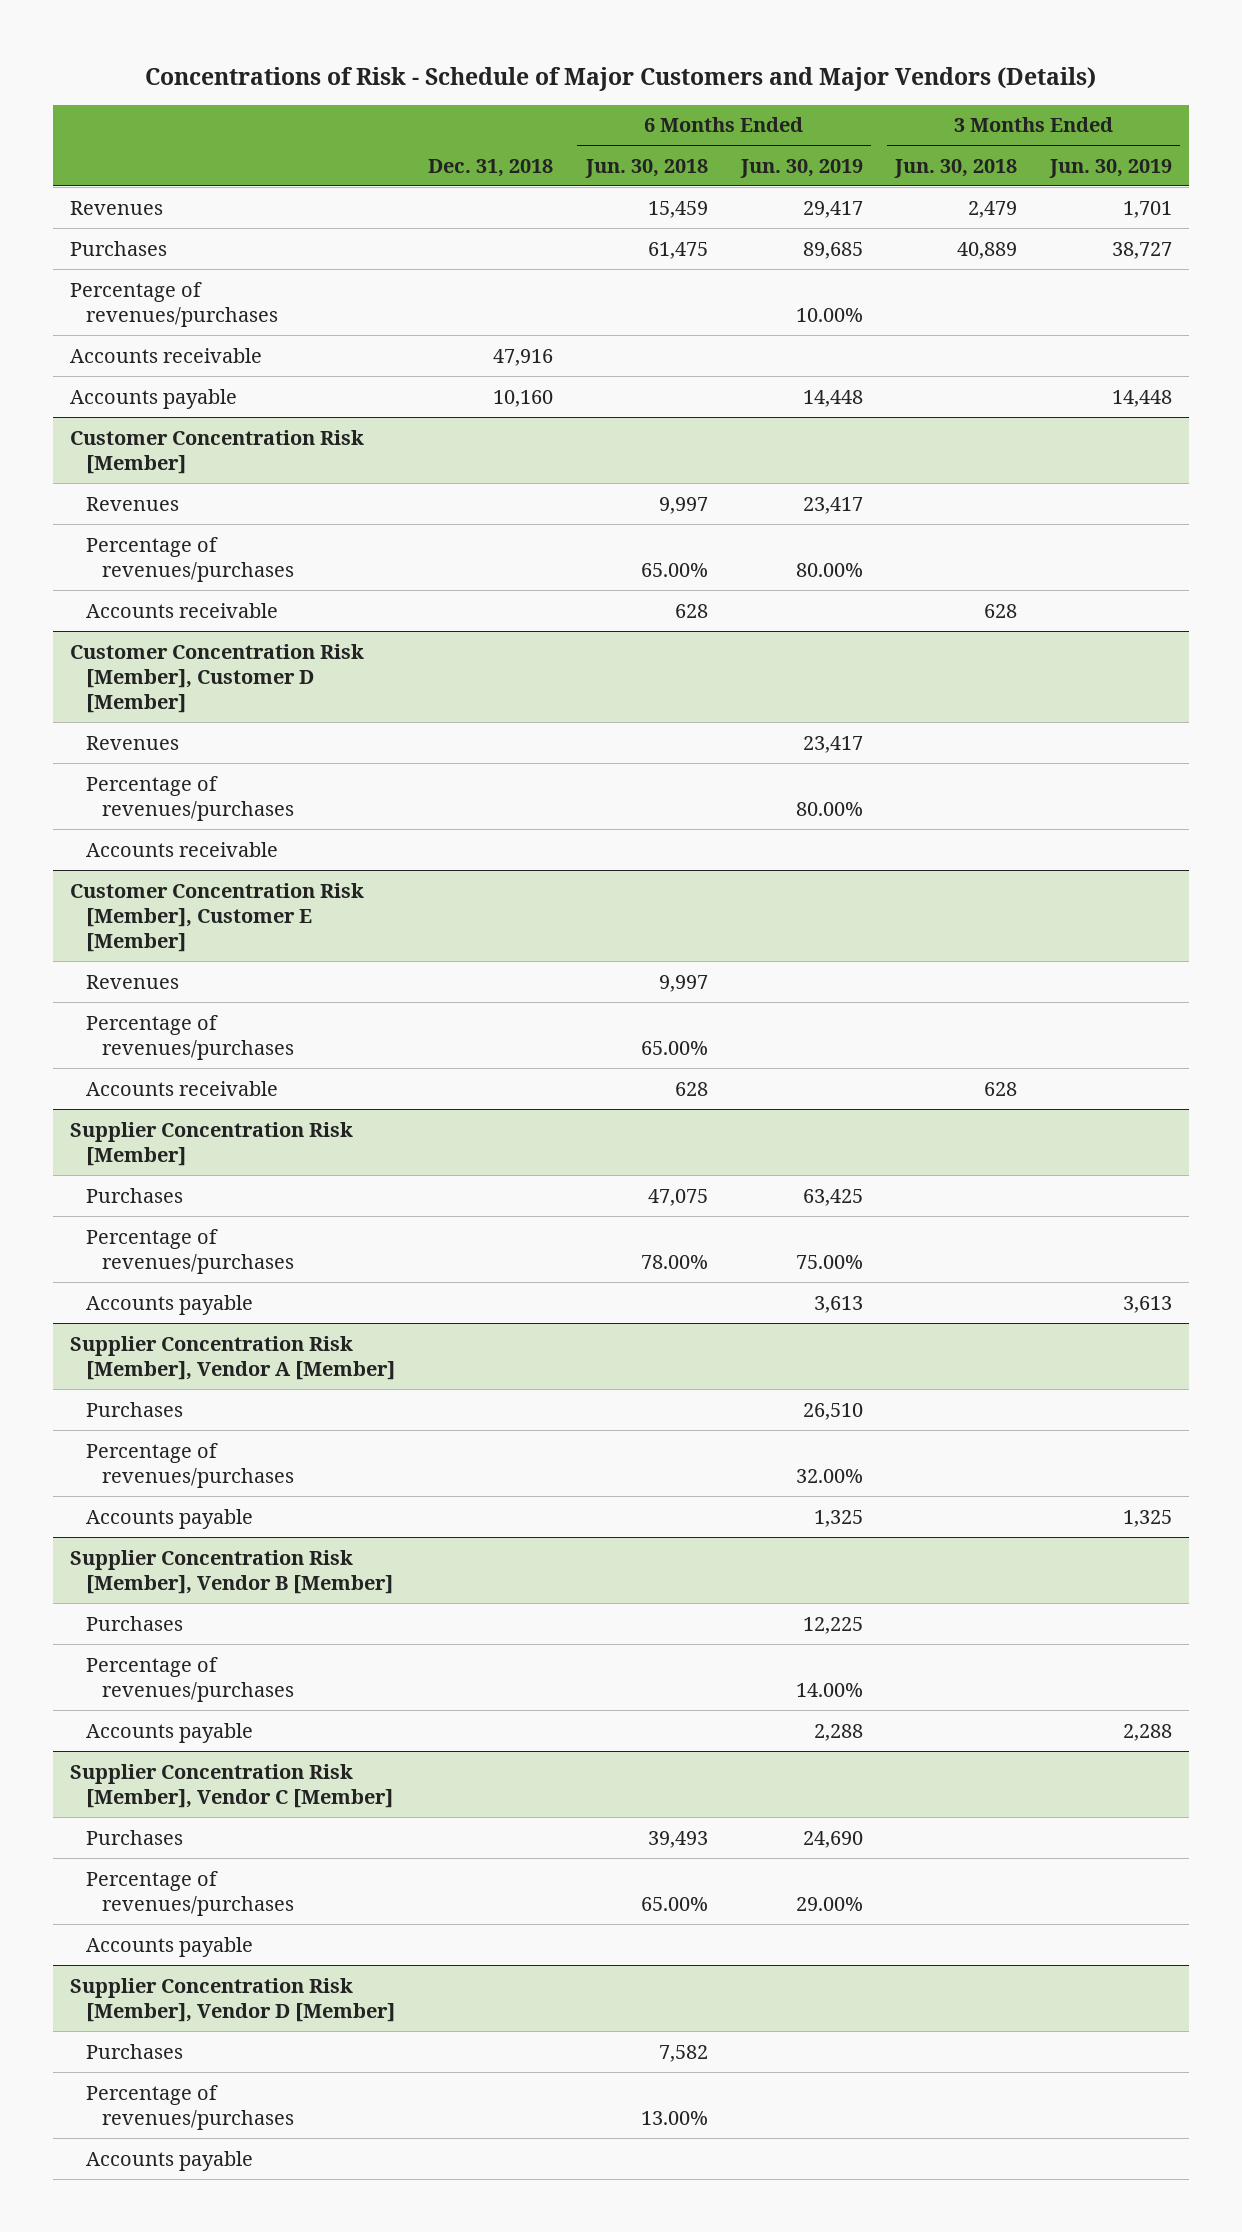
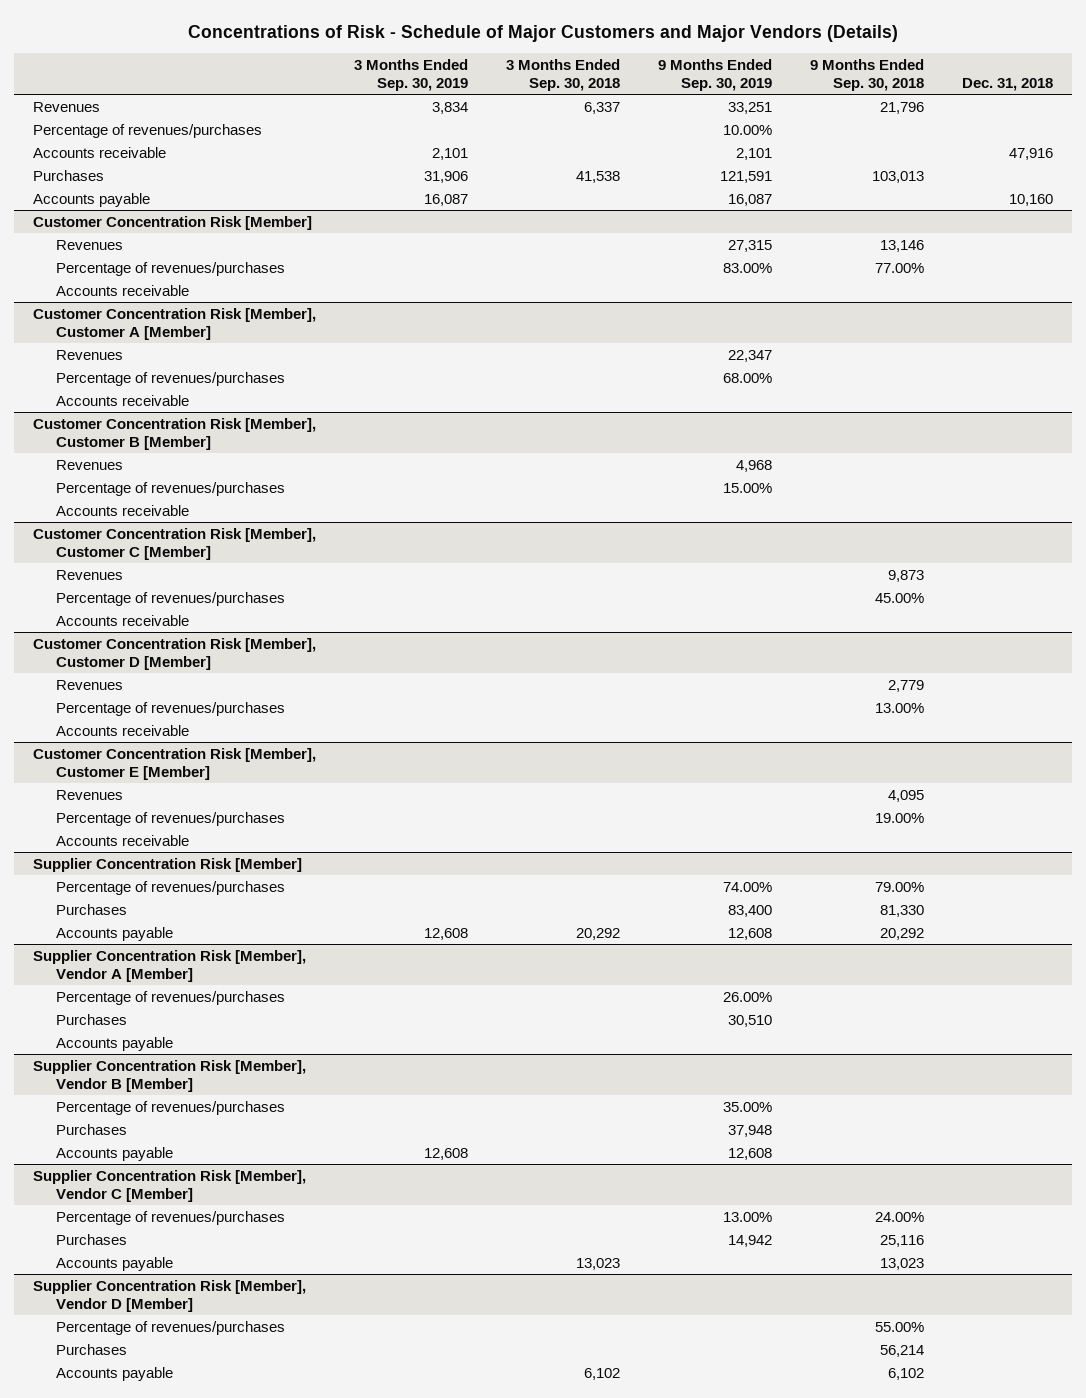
- | Dec. 31, 2018 | 6 Months Ended Jun. 30, 2018 | 6 Months Ended Jun. 30, 2019 | 3 Months Ended Jun. 30, 2018 | 3 Months Ended Jun. 30, 2019
+ | 3 Months Ended Sep. 30, 2019 | 3 Months Ended Sep. 30, 2018 | 9 Months Ended Sep. 30, 2019 | 9 Months Ended Sep. 30, 2018 | Dec. 31, 2018
moved down: Purchases | 31,906 | 41,538 | 121,591 | 103,013 |
+ Customer Concentration Risk [Member], Customer A [Member]
+ Revenues | | | 22,347 | |
+ Percentage of revenues/purchases | | | 68.00% | |
+ Accounts receivable
+ Customer Concentration Risk [Member], Customer B [Member]
+ Revenues | | | 4,968 | |
+ Percentage of revenues/purchases | | | 15.00% | |
+ Accounts receivable
+ Customer Concentration Risk [Member], Customer C [Member]
+ Revenues | | | | 9,873 |
+ Percentage of revenues/purchases | | | | 45.00% |
+ Accounts receivable
@ Supplier Concentration Risk [Member]
moved down: Purchases | | | 83,400 | 81,330 |
@ Supplier Concentration Risk [Member], Vendor A [Member]
moved down: Purchases | | | 30,510 | |
@ Supplier Concentration Risk [Member], Vendor B [Member]
moved down: Purchases | | | 37,948 | |
@ Supplier Concentration Risk [Member], Vendor C [Member]
moved down: Purchases | | | 14,942 | 25,116 |
@ Supplier Concentration Risk [Member], Vendor D [Member]
moved down: Purchases | | | | 56,214 |

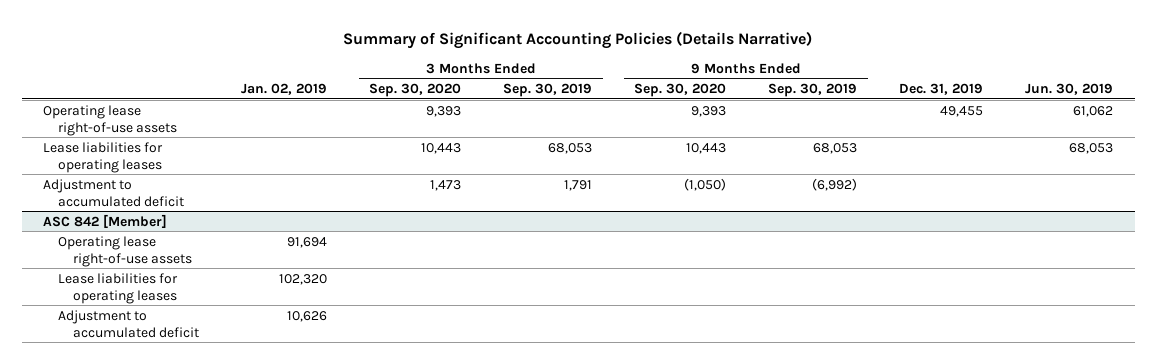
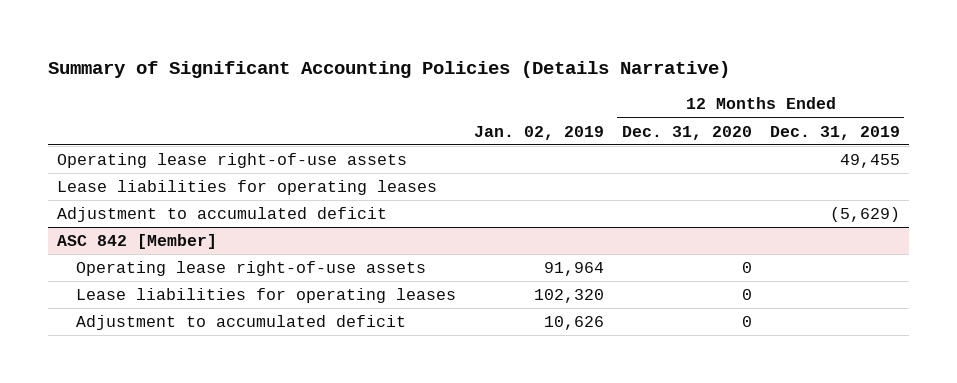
- | Jan. 02, 2019 | 3 Months Ended Sep. 30, 2020 | 3 Months Ended Sep. 30, 2019 | 9 Months Ended Sep. 30, 2020 | 9 Months Ended Sep. 30, 2019 | Dec. 31, 2019 | Jun. 30, 2019
+ | Jan. 02, 2019 | 12 Months Ended Dec. 31, 2020 | 12 Months Ended Dec. 31, 2019
@ ASC 842 [Member]
- Operating lease right-of-use assets | 91,694 | | | | | |
+ Operating lease right-of-use assets | 91,964 | 0 |

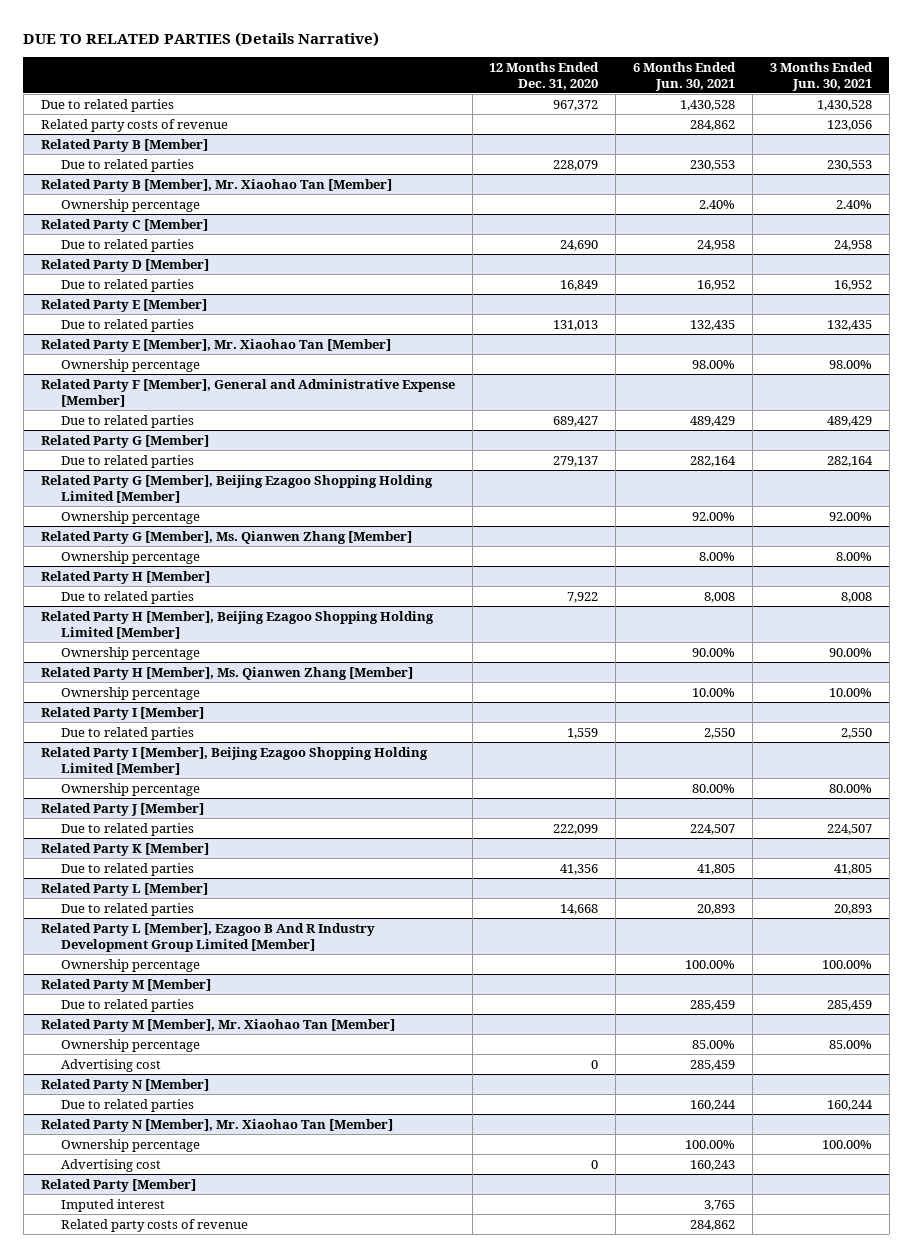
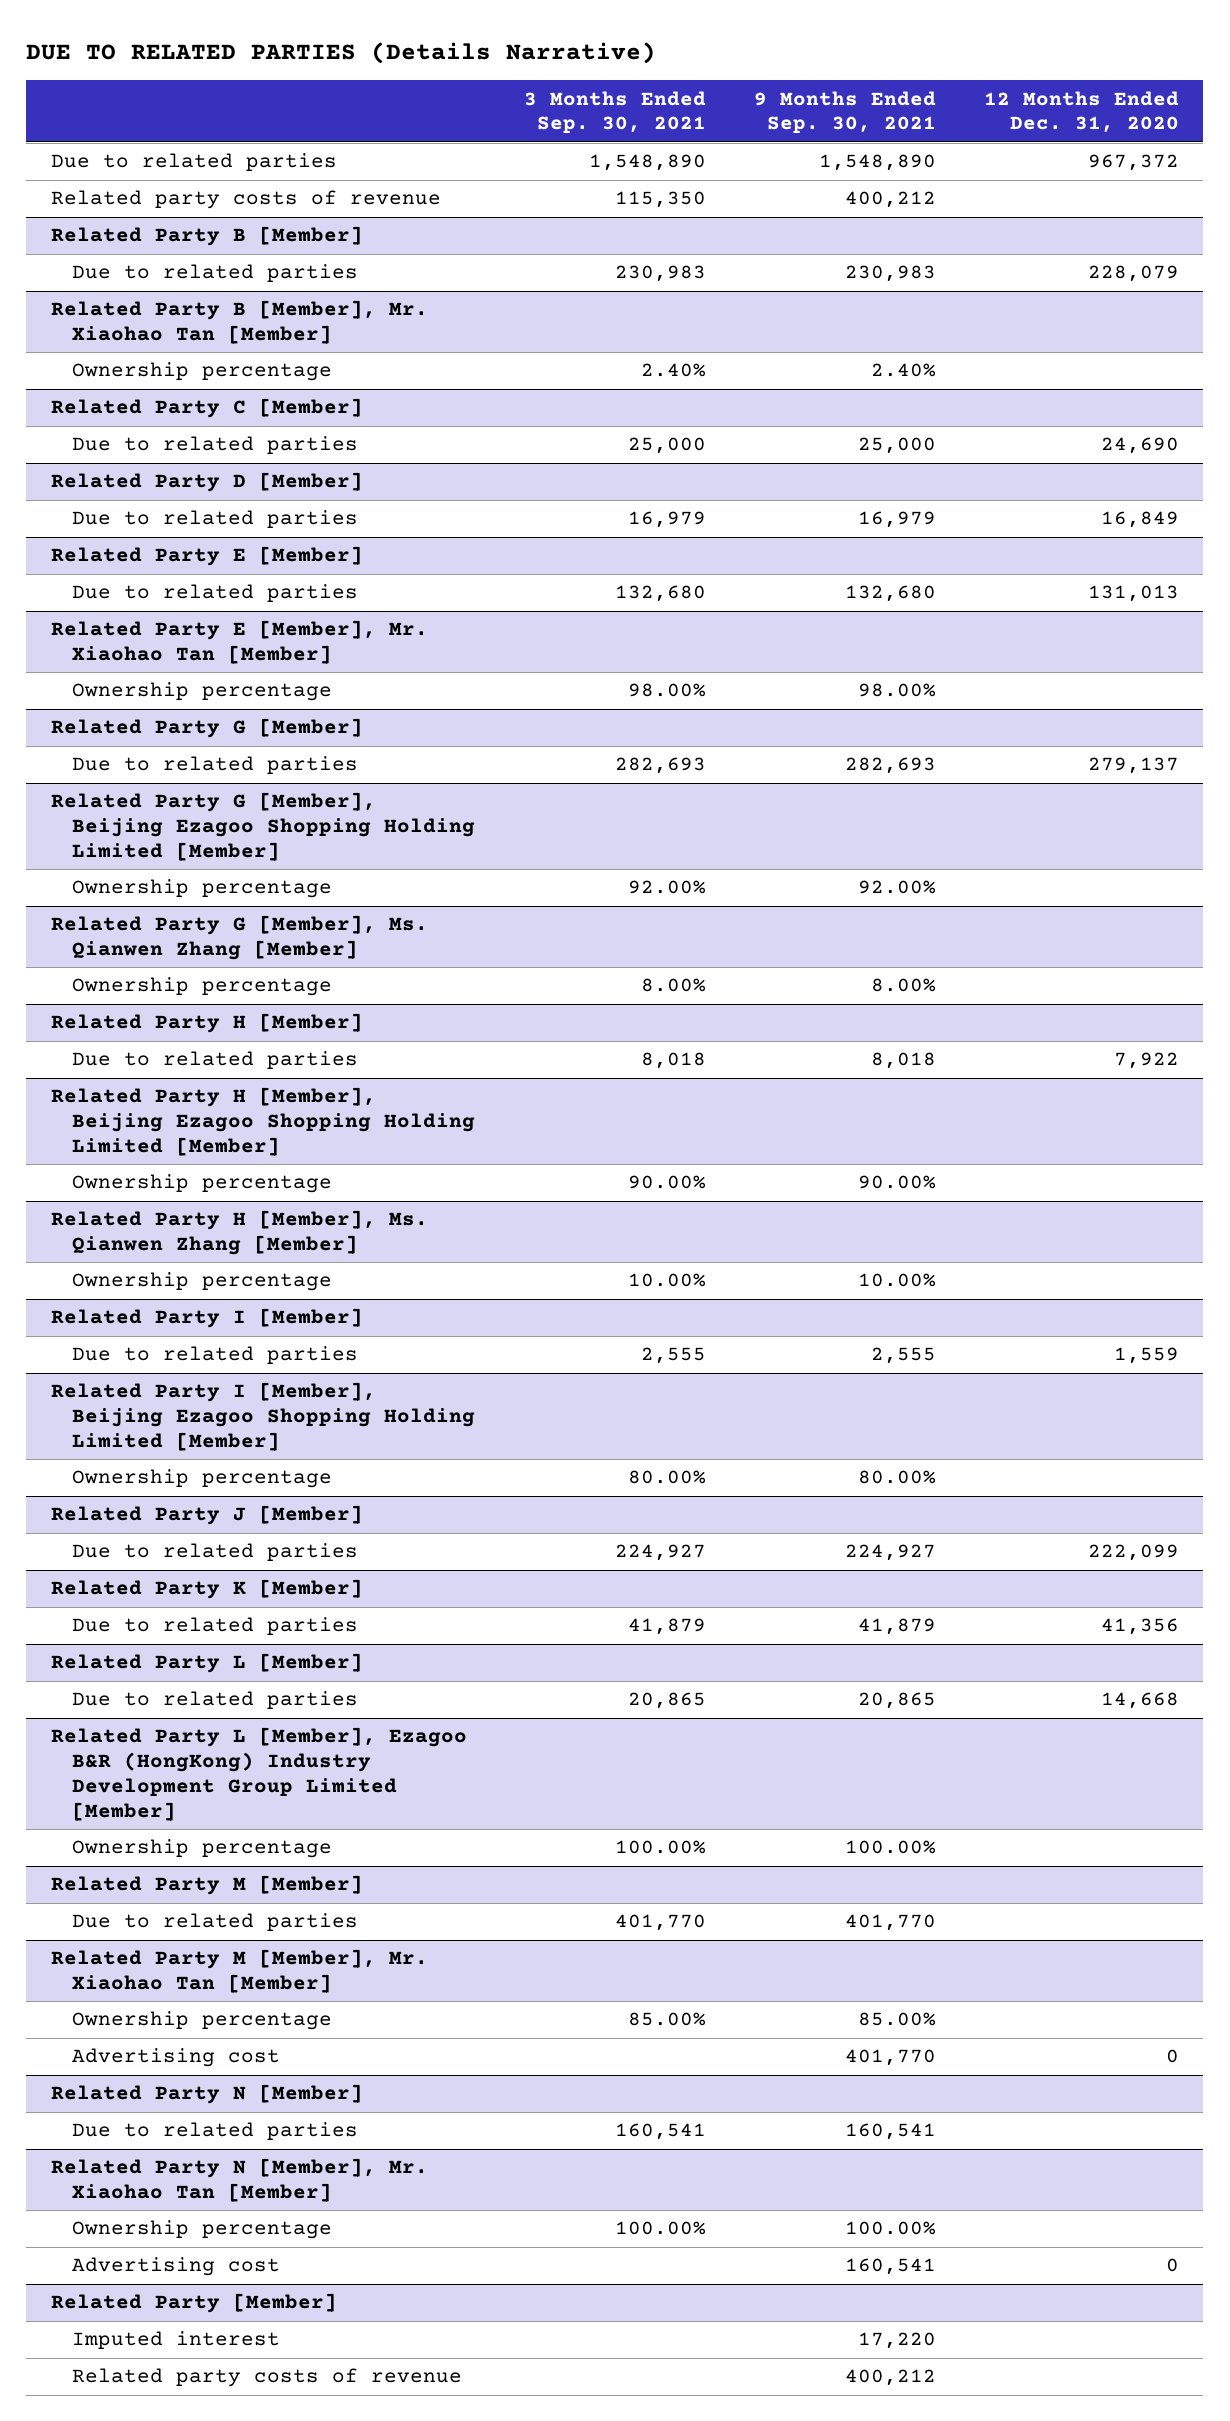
- | 12 Months Ended Dec. 31, 2020 | 6 Months Ended Jun. 30, 2021 | 3 Months Ended Jun. 30, 2021
+ | 3 Months Ended Sep. 30, 2021 | 9 Months Ended Sep. 30, 2021 | 12 Months Ended Dec. 31, 2020
- Related Party F [Member], General and Administrative Expense [Member]
- Due to related parties | 689,427 | 489,429 | 489,429
- Related Party L [Member], Ezagoo B And R Industry Development Group Limited [Member]
+ Related Party L [Member], Ezagoo B&R (HongKong) Industry Development Group Limited [Member]

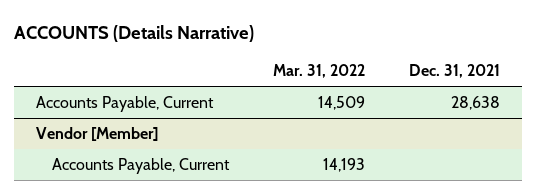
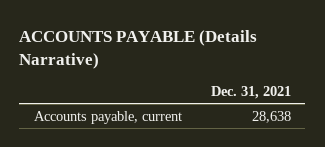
- ACCOUNTS (Details Narrative)
+ ACCOUNTS PAYABLE (Details Narrative)
- | Mar. 31, 2022 | Dec. 31, 2021
+ | Dec. 31, 2021
- Accounts Payable, Current | 14,509 | 28,638
- Vendor [Member]
- Accounts Payable, Current | 14,193 |
+ Accounts payable, current | 28,638

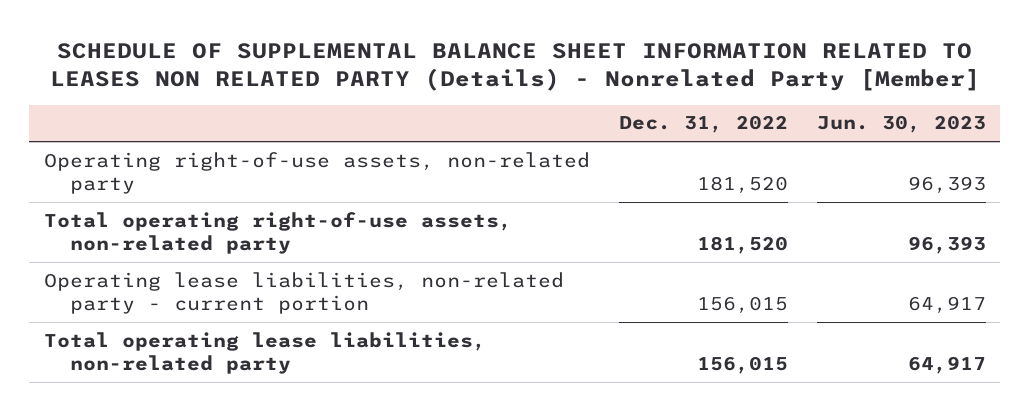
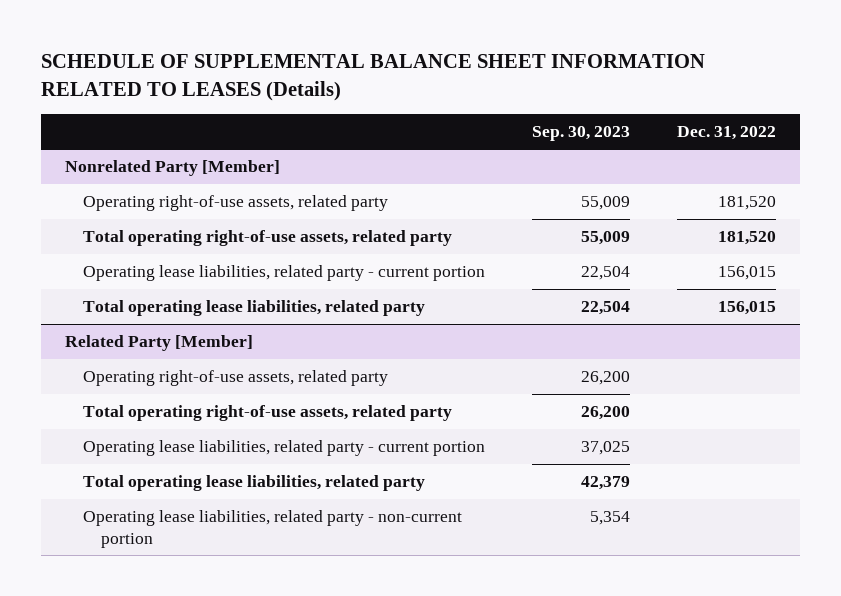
- SCHEDULE OF SUPPLEMENTAL BALANCE SHEET INFORMATION RELATED TO LEASES NON RELATED PARTY (Details) - Nonrelated Party [Member]
+ SCHEDULE OF SUPPLEMENTAL BALANCE SHEET INFORMATION RELATED TO LEASES (Details)
- | Dec. 31, 2022 | Jun. 30, 2023
+ | Sep. 30, 2023 | Dec. 31, 2022
- Operating right-of-use assets, non-related party | 181,520 | 96,393
- Total operating right-of-use assets, non-related party | 181,520 | 96,393
- Operating lease liabilities, non-related party - current portion | 156,015 | 64,917
- Total operating lease liabilities, non-related party | 156,015 | 64,917
+ Nonrelated Party [Member]
+ Operating right-of-use assets, related party | 55,009 | 181,520
+ Total operating right-of-use assets, related party | 55,009 | 181,520
+ Operating lease liabilities, related party - current portion | 22,504 | 156,015
+ Total operating lease liabilities, related party | 22,504 | 156,015
+ Related Party [Member]
+ Operating right-of-use assets, related party | 26,200 |
+ Total operating right-of-use assets, related party | 26,200 |
+ Operating lease liabilities, related party - current portion | 37,025 |
+ Total operating lease liabilities, related party | 42,379 |
+ Operating lease liabilities, related party - non-current portion | 5,354 |

